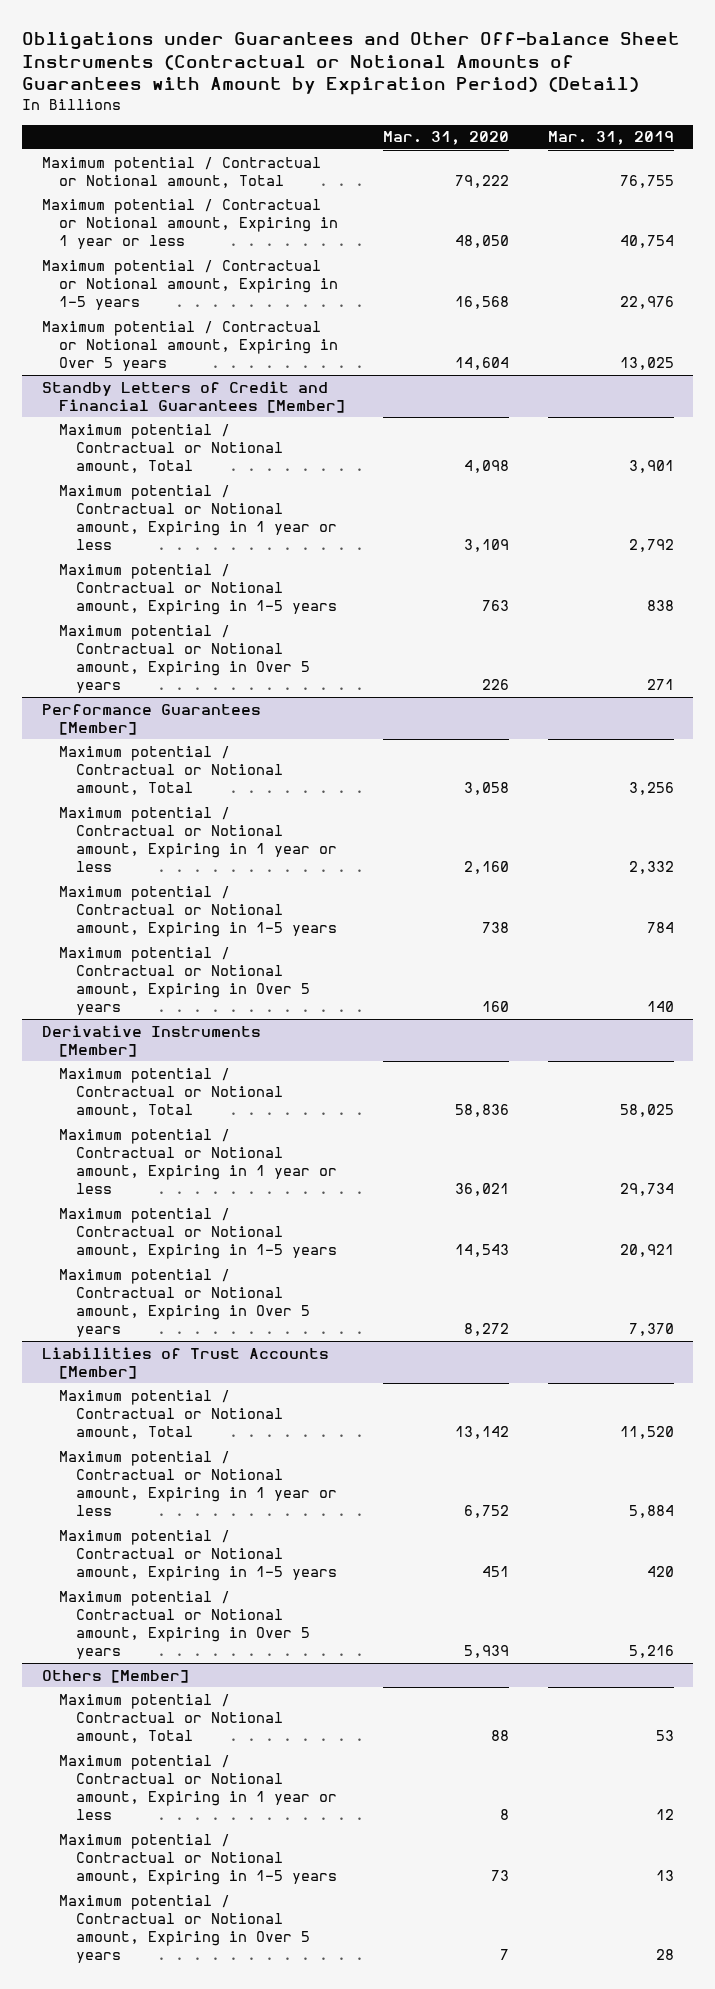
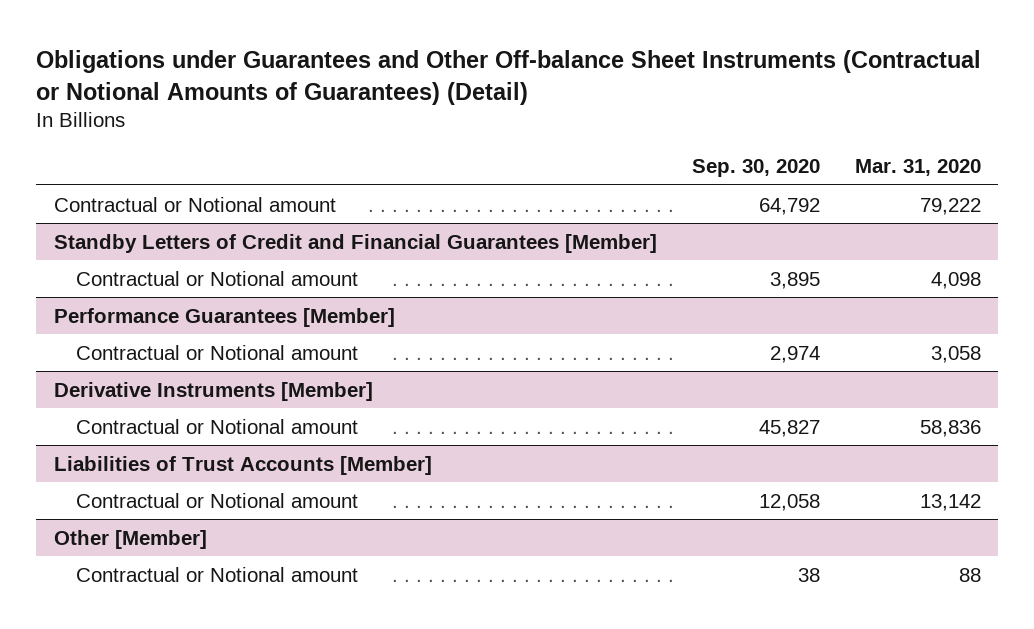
- Obligations under Guarantees and Other Off-balance Sheet Instruments (Contractual or Notional Amounts of Guarantees with Amount by Expiration Period) (Detail)
+ Obligations under Guarantees and Other Off-balance Sheet Instruments (Contractual or Notional Amounts of Guarantees) (Detail)
- | Mar. 31, 2020 | Mar. 31, 2019
+ | Sep. 30, 2020 | Mar. 31, 2020
- Maximum potential / Contractual or Notional amount, Total | 79,222 | 76,755
- Maximum potential / Contractual or Notional amount, Expiring in 1 year or less | 48,050 | 40,754
- Maximum potential / Contractual or Notional amount, Expiring in 1-5 years | 16,568 | 22,976
- Maximum potential / Contractual or Notional amount, Expiring in Over 5 years | 14,604 | 13,025
+ Contractual or Notional amount | 64,792 | 79,222
@ Standby Letters of Credit and Financial Guarantees [Member]
- Maximum potential / Contractual or Notional amount, Total | 4,098 | 3,901
- Maximum potential / Contractual or Notional amount, Expiring in 1 year or less | 3,109 | 2,792
- Maximum potential / Contractual or Notional amount, Expiring in 1-5 years | 763 | 838
- Maximum potential / Contractual or Notional amount, Expiring in Over 5 years | 226 | 271
+ Contractual or Notional amount | 3,895 | 4,098
@ Performance Guarantees [Member]
- Maximum potential / Contractual or Notional amount, Total | 3,058 | 3,256
- Maximum potential / Contractual or Notional amount, Expiring in 1 year or less | 2,160 | 2,332
- Maximum potential / Contractual or Notional amount, Expiring in 1-5 years | 738 | 784
- Maximum potential / Contractual or Notional amount, Expiring in Over 5 years | 160 | 140
+ Contractual or Notional amount | 2,974 | 3,058
@ Derivative Instruments [Member]
- Maximum potential / Contractual or Notional amount, Total | 58,836 | 58,025
- Maximum potential / Contractual or Notional amount, Expiring in 1 year or less | 36,021 | 29,734
- Maximum potential / Contractual or Notional amount, Expiring in 1-5 years | 14,543 | 20,921
- Maximum potential / Contractual or Notional amount, Expiring in Over 5 years | 8,272 | 7,370
+ Contractual or Notional amount | 45,827 | 58,836
@ Liabilities of Trust Accounts [Member]
- Maximum potential / Contractual or Notional amount, Total | 13,142 | 11,520
- Maximum potential / Contractual or Notional amount, Expiring in 1 year or less | 6,752 | 5,884
- Maximum potential / Contractual or Notional amount, Expiring in 1-5 years | 451 | 420
- Maximum potential / Contractual or Notional amount, Expiring in Over 5 years | 5,939 | 5,216
- Others [Member]
- Maximum potential / Contractual or Notional amount, Total | 88 | 53
- Maximum potential / Contractual or Notional amount, Expiring in 1 year or less | 8 | 12
- Maximum potential / Contractual or Notional amount, Expiring in 1-5 years | 73 | 13
- Maximum potential / Contractual or Notional amount, Expiring in Over 5 years | 7 | 28
@ Liabilities of Trust Accounts [Member]
+ Contractual or Notional amount | 12,058 | 13,142
+ Other [Member]
+ Contractual or Notional amount | 38 | 88

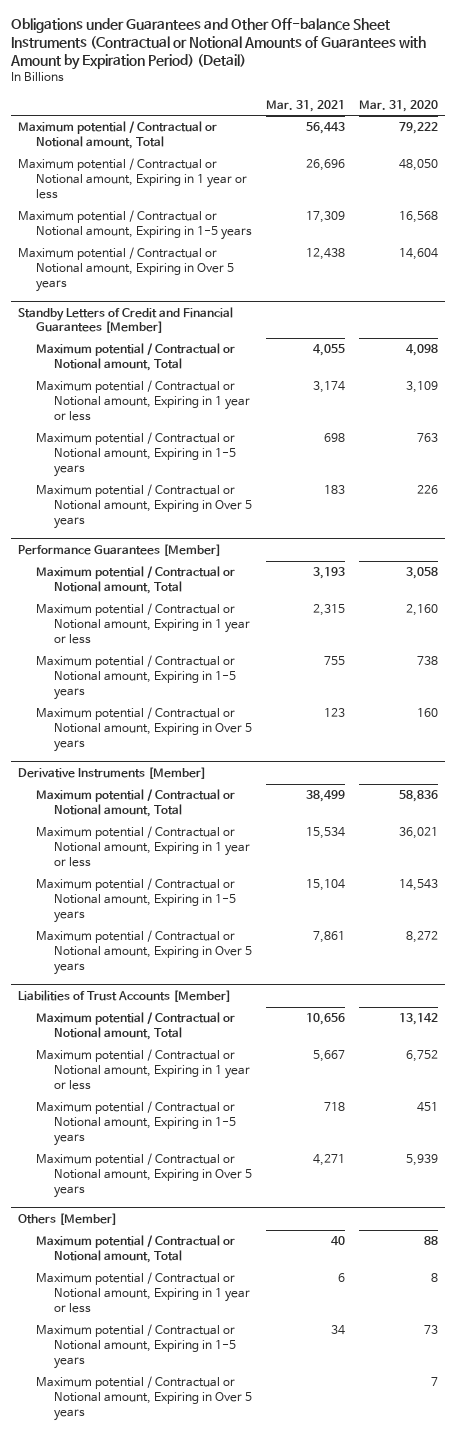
- Obligations under Guarantees and Other Off-balance Sheet Instruments (Contractual or Notional Amounts of Guarantees) (Detail)
+ Obligations under Guarantees and Other Off-balance Sheet Instruments (Contractual or Notional Amounts of Guarantees with Amount by Expiration Period) (Detail)
- | Sep. 30, 2020 | Mar. 31, 2020
+ | Mar. 31, 2021 | Mar. 31, 2020
- Contractual or Notional amount | 64,792 | 79,222
+ Maximum potential / Contractual or Notional amount, Total | 56,443 | 79,222
+ Maximum potential / Contractual or Notional amount, Expiring in 1 year or less | 26,696 | 48,050
+ Maximum potential / Contractual or Notional amount, Expiring in 1-5 years | 17,309 | 16,568
+ Maximum potential / Contractual or Notional amount, Expiring in Over 5 years | 12,438 | 14,604
@ Standby Letters of Credit and Financial Guarantees [Member]
- Contractual or Notional amount | 3,895 | 4,098
+ Maximum potential / Contractual or Notional amount, Total | 4,055 | 4,098
+ Maximum potential / Contractual or Notional amount, Expiring in 1 year or less | 3,174 | 3,109
+ Maximum potential / Contractual or Notional amount, Expiring in 1-5 years | 698 | 763
+ Maximum potential / Contractual or Notional amount, Expiring in Over 5 years | 183 | 226
@ Performance Guarantees [Member]
- Contractual or Notional amount | 2,974 | 3,058
+ Maximum potential / Contractual or Notional amount, Total | 3,193 | 3,058
+ Maximum potential / Contractual or Notional amount, Expiring in 1 year or less | 2,315 | 2,160
+ Maximum potential / Contractual or Notional amount, Expiring in 1-5 years | 755 | 738
+ Maximum potential / Contractual or Notional amount, Expiring in Over 5 years | 123 | 160
@ Derivative Instruments [Member]
- Contractual or Notional amount | 45,827 | 58,836
+ Maximum potential / Contractual or Notional amount, Total | 38,499 | 58,836
+ Maximum potential / Contractual or Notional amount, Expiring in 1 year or less | 15,534 | 36,021
+ Maximum potential / Contractual or Notional amount, Expiring in 1-5 years | 15,104 | 14,543
+ Maximum potential / Contractual or Notional amount, Expiring in Over 5 years | 7,861 | 8,272
@ Liabilities of Trust Accounts [Member]
- Contractual or Notional amount | 12,058 | 13,142
- Other [Member]
- Contractual or Notional amount | 38 | 88
@ Liabilities of Trust Accounts [Member]
+ Maximum potential / Contractual or Notional amount, Total | 10,656 | 13,142
+ Maximum potential / Contractual or Notional amount, Expiring in 1 year or less | 5,667 | 6,752
+ Maximum potential / Contractual or Notional amount, Expiring in 1-5 years | 718 | 451
+ Maximum potential / Contractual or Notional amount, Expiring in Over 5 years | 4,271 | 5,939
+ Others [Member]
+ Maximum potential / Contractual or Notional amount, Total | 40 | 88
+ Maximum potential / Contractual or Notional amount, Expiring in 1 year or less | 6 | 8
+ Maximum potential / Contractual or Notional amount, Expiring in 1-5 years | 34 | 73
+ Maximum potential / Contractual or Notional amount, Expiring in Over 5 years | | 7

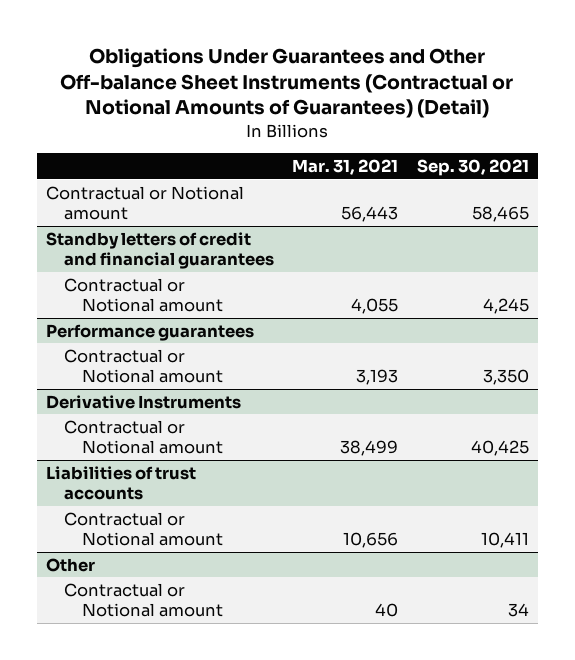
- Obligations under Guarantees and Other Off-balance Sheet Instruments (Contractual or Notional Amounts of Guarantees with Amount by Expiration Period) (Detail)
+ Obligations Under Guarantees and Other Off-balance Sheet Instruments (Contractual or Notional Amounts of Guarantees) (Detail)
- | Mar. 31, 2021 | Mar. 31, 2020
+ | Mar. 31, 2021 | Sep. 30, 2021
- Maximum potential / Contractual or Notional amount, Total | 56,443 | 79,222
- Maximum potential / Contractual or Notional amount, Expiring in 1 year or less | 26,696 | 48,050
- Maximum potential / Contractual or Notional amount, Expiring in 1-5 years | 17,309 | 16,568
- Maximum potential / Contractual or Notional amount, Expiring in Over 5 years | 12,438 | 14,604
- Standby Letters of Credit and Financial Guarantees [Member]
- Maximum potential / Contractual or Notional amount, Total | 4,055 | 4,098
- Maximum potential / Contractual or Notional amount, Expiring in 1 year or less | 3,174 | 3,109
- Maximum potential / Contractual or Notional amount, Expiring in 1-5 years | 698 | 763
- Maximum potential / Contractual or Notional amount, Expiring in Over 5 years | 183 | 226
- Performance Guarantees [Member]
- Maximum potential / Contractual or Notional amount, Total | 3,193 | 3,058
- Maximum potential / Contractual or Notional amount, Expiring in 1 year or less | 2,315 | 2,160
- Maximum potential / Contractual or Notional amount, Expiring in 1-5 years | 755 | 738
- Maximum potential / Contractual or Notional amount, Expiring in Over 5 years | 123 | 160
- Derivative Instruments [Member]
- Maximum potential / Contractual or Notional amount, Total | 38,499 | 58,836
- Maximum potential / Contractual or Notional amount, Expiring in 1 year or less | 15,534 | 36,021
- Maximum potential / Contractual or Notional amount, Expiring in 1-5 years | 15,104 | 14,543
- Maximum potential / Contractual or Notional amount, Expiring in Over 5 years | 7,861 | 8,272
- Liabilities of Trust Accounts [Member]
- Maximum potential / Contractual or Notional amount, Total | 10,656 | 13,142
- Maximum potential / Contractual or Notional amount, Expiring in 1 year or less | 5,667 | 6,752
- Maximum potential / Contractual or Notional amount, Expiring in 1-5 years | 718 | 451
- Maximum potential / Contractual or Notional amount, Expiring in Over 5 years | 4,271 | 5,939
- Others [Member]
- Maximum potential / Contractual or Notional amount, Total | 40 | 88
- Maximum potential / Contractual or Notional amount, Expiring in 1 year or less | 6 | 8
- Maximum potential / Contractual or Notional amount, Expiring in 1-5 years | 34 | 73
- Maximum potential / Contractual or Notional amount, Expiring in Over 5 years | | 7
+ Contractual or Notional amount | 56,443 | 58,465
+ Standby letters of credit and financial guarantees
+ Contractual or Notional amount | 4,055 | 4,245
+ Performance guarantees
+ Contractual or Notional amount | 3,193 | 3,350
+ Derivative Instruments
+ Contractual or Notional amount | 38,499 | 40,425
+ Liabilities of trust accounts
+ Contractual or Notional amount | 10,656 | 10,411
+ Other
+ Contractual or Notional amount | 40 | 34

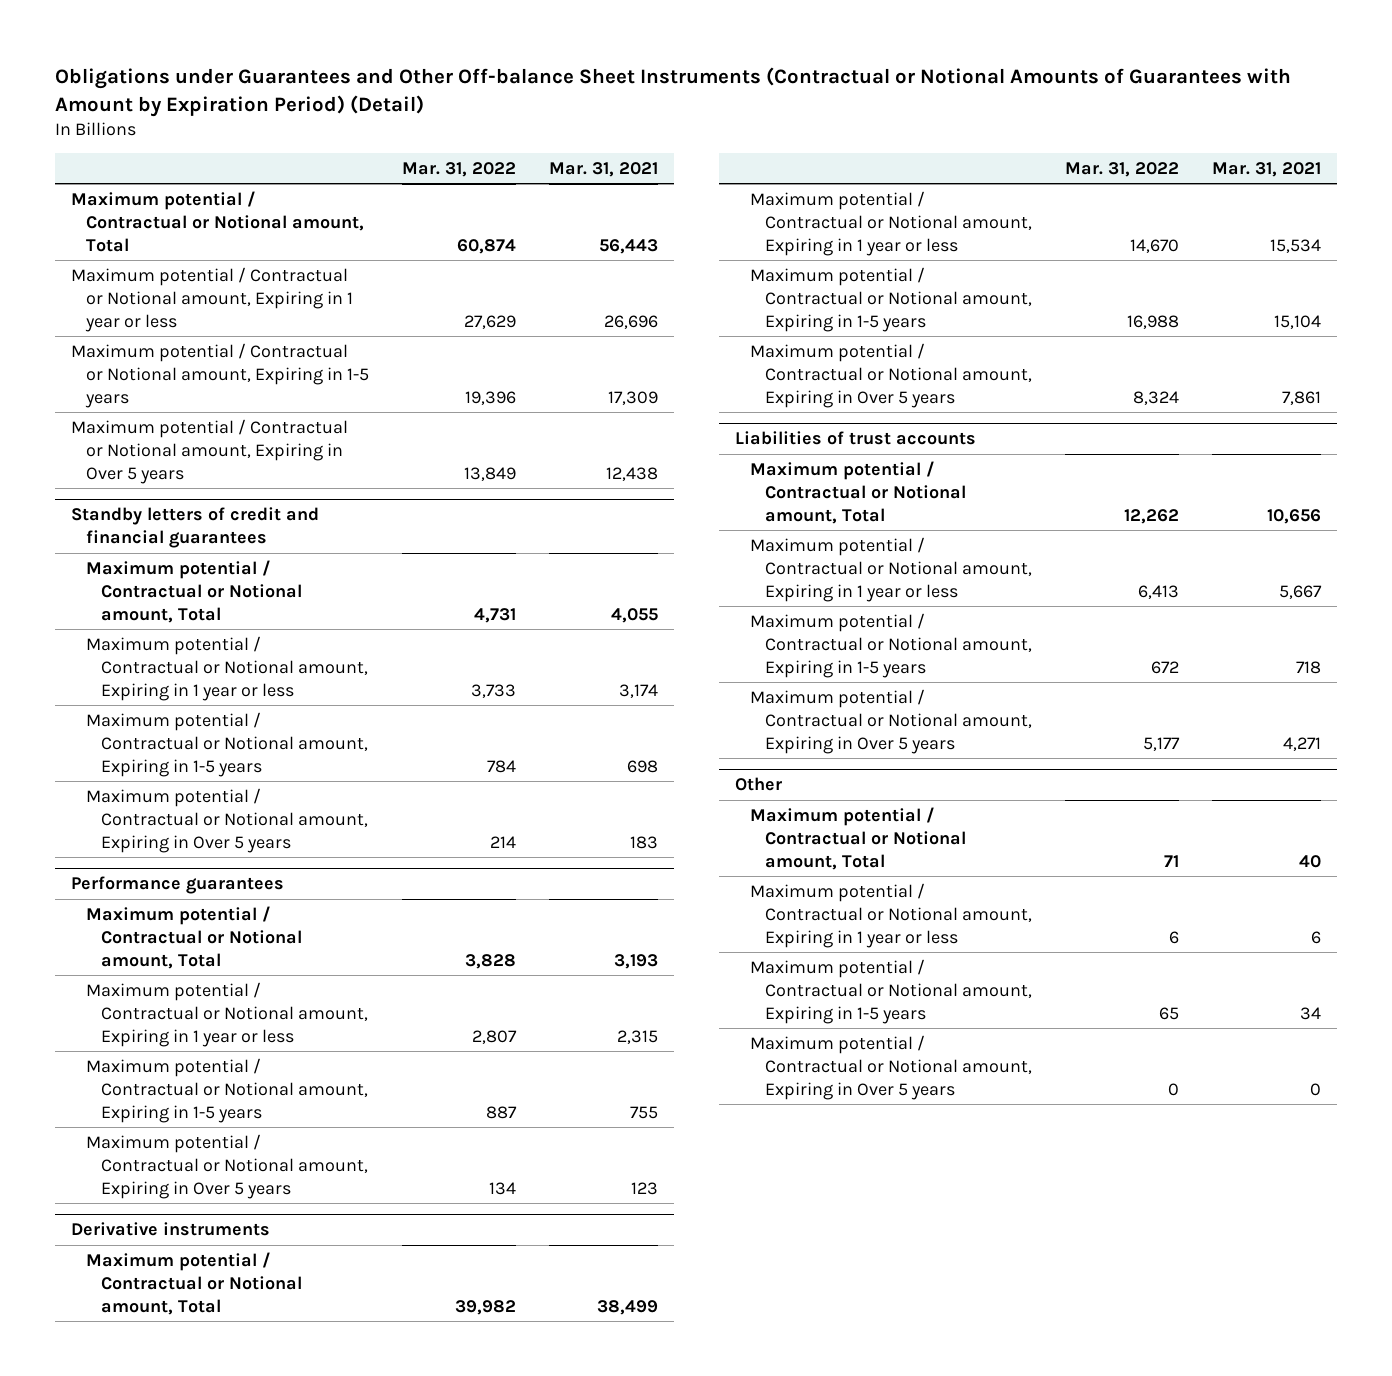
- Obligations Under Guarantees and Other Off-balance Sheet Instruments (Contractual or Notional Amounts of Guarantees) (Detail)
+ Obligations under Guarantees and Other Off-balance Sheet Instruments (Contractual or Notional Amounts of Guarantees with Amount by Expiration Period) (Detail)
- | Mar. 31, 2021 | Sep. 30, 2021
+ | Mar. 31, 2022 | Mar. 31, 2021
- Contractual or Notional amount | 56,443 | 58,465
+ Maximum potential / Contractual or Notional amount, Total | 60,874 | 56,443
+ Maximum potential / Contractual or Notional amount, Expiring in 1 year or less | 27,629 | 26,696
+ Maximum potential / Contractual or Notional amount, Expiring in 1-5 years | 19,396 | 17,309
+ Maximum potential / Contractual or Notional amount, Expiring in Over 5 years | 13,849 | 12,438
@ Standby letters of credit and financial guarantees
- Contractual or Notional amount | 4,055 | 4,245
+ Maximum potential / Contractual or Notional amount, Total | 4,731 | 4,055
+ Maximum potential / Contractual or Notional amount, Expiring in 1 year or less | 3,733 | 3,174
+ Maximum potential / Contractual or Notional amount, Expiring in 1-5 years | 784 | 698
+ Maximum potential / Contractual or Notional amount, Expiring in Over 5 years | 214 | 183
@ Performance guarantees
- Contractual or Notional amount | 3,193 | 3,350
- Derivative Instruments
- Contractual or Notional amount | 38,499 | 40,425
@ Performance guarantees
+ Maximum potential / Contractual or Notional amount, Total | 3,828 | 3,193
+ Maximum potential / Contractual or Notional amount, Expiring in 1 year or less | 2,807 | 2,315
+ Maximum potential / Contractual or Notional amount, Expiring in 1-5 years | 887 | 755
+ Maximum potential / Contractual or Notional amount, Expiring in Over 5 years | 134 | 123
+ Derivative instruments
+ Maximum potential / Contractual or Notional amount, Total | 39,982 | 38,499
+ Maximum potential / Contractual or Notional amount, Expiring in 1 year or less | 14,670 | 15,534
+ Maximum potential / Contractual or Notional amount, Expiring in 1-5 years | 16,988 | 15,104
+ Maximum potential / Contractual or Notional amount, Expiring in Over 5 years | 8,324 | 7,861
@ Liabilities of trust accounts
- Contractual or Notional amount | 10,656 | 10,411
+ Maximum potential / Contractual or Notional amount, Total | 12,262 | 10,656
+ Maximum potential / Contractual or Notional amount, Expiring in 1 year or less | 6,413 | 5,667
+ Maximum potential / Contractual or Notional amount, Expiring in 1-5 years | 672 | 718
+ Maximum potential / Contractual or Notional amount, Expiring in Over 5 years | 5,177 | 4,271
@ Other
- Contractual or Notional amount | 40 | 34
+ Maximum potential / Contractual or Notional amount, Total | 71 | 40
+ Maximum potential / Contractual or Notional amount, Expiring in 1 year or less | 6 | 6
+ Maximum potential / Contractual or Notional amount, Expiring in 1-5 years | 65 | 34
+ Maximum potential / Contractual or Notional amount, Expiring in Over 5 years | 0 | 0

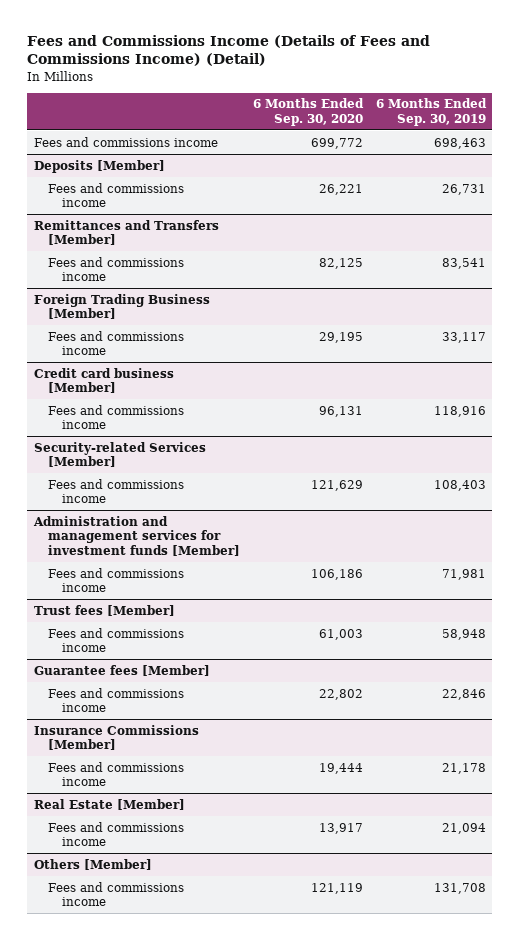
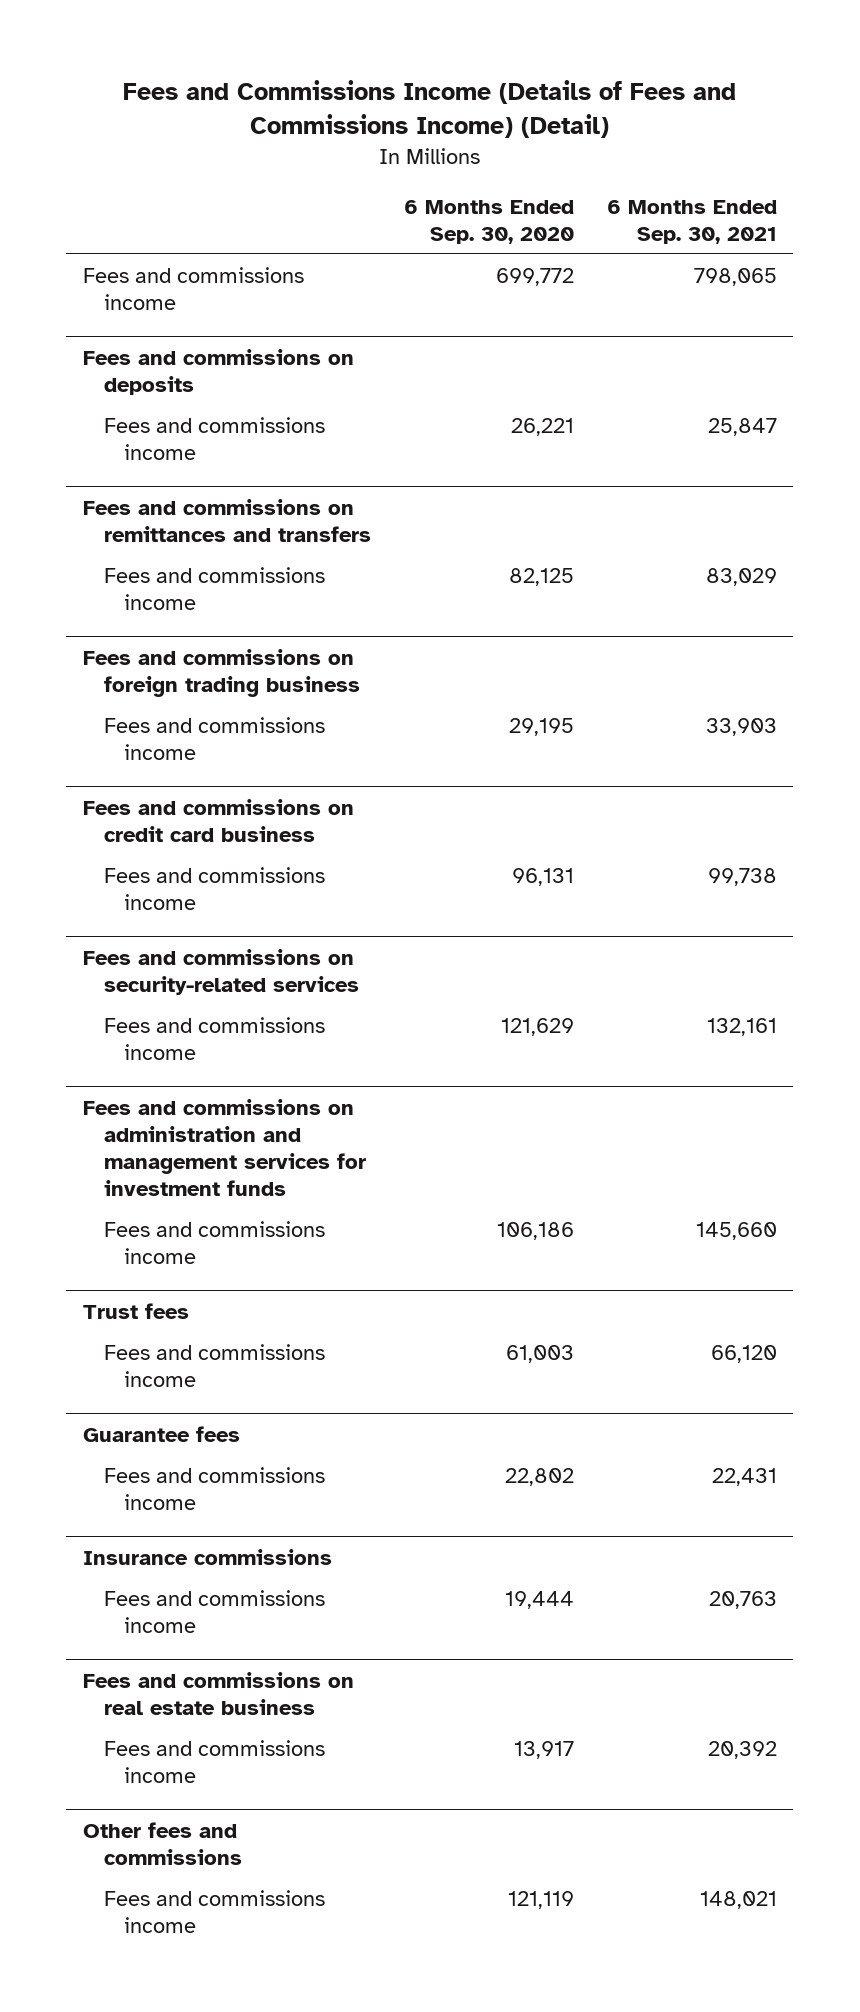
- | 6 Months Ended Sep. 30, 2020 | 6 Months Ended Sep. 30, 2019
+ | 6 Months Ended Sep. 30, 2020 | 6 Months Ended Sep. 30, 2021
- Deposits [Member]
+ Fees and commissions on deposits
- Remittances and Transfers [Member]
+ Fees and commissions on remittances and transfers
- Foreign Trading Business [Member]
+ Fees and commissions on foreign trading business
- Credit card business [Member]
+ Fees and commissions on credit card business
- Security-related Services [Member]
+ Fees and commissions on security-related services
- Administration and management services for investment funds [Member]
+ Fees and commissions on administration and management services for investment funds
- Trust fees [Member]
+ Trust fees
- Guarantee fees [Member]
+ Guarantee fees
- Insurance Commissions [Member]
+ Insurance commissions
- Real Estate [Member]
+ Fees and commissions on real estate business
- Others [Member]
+ Other fees and commissions

